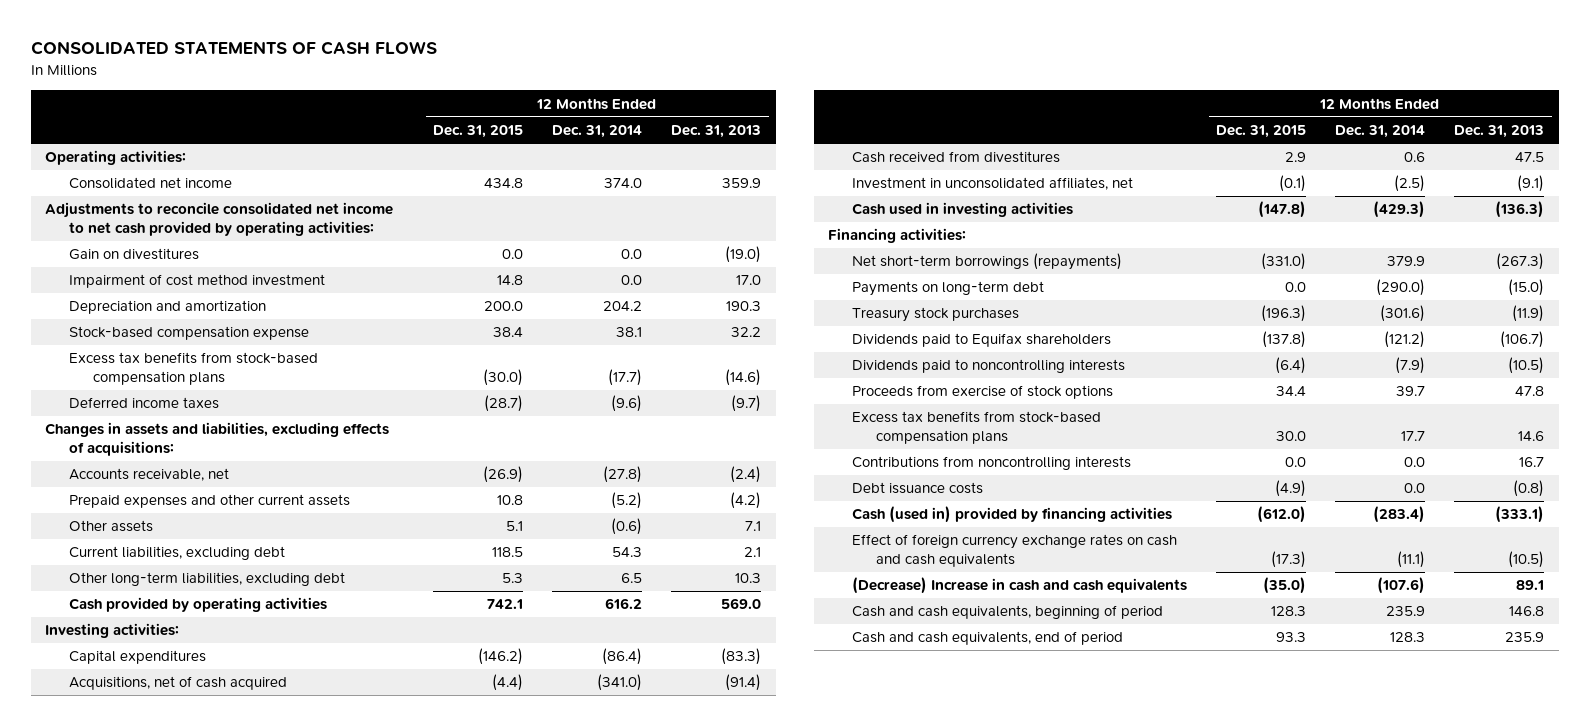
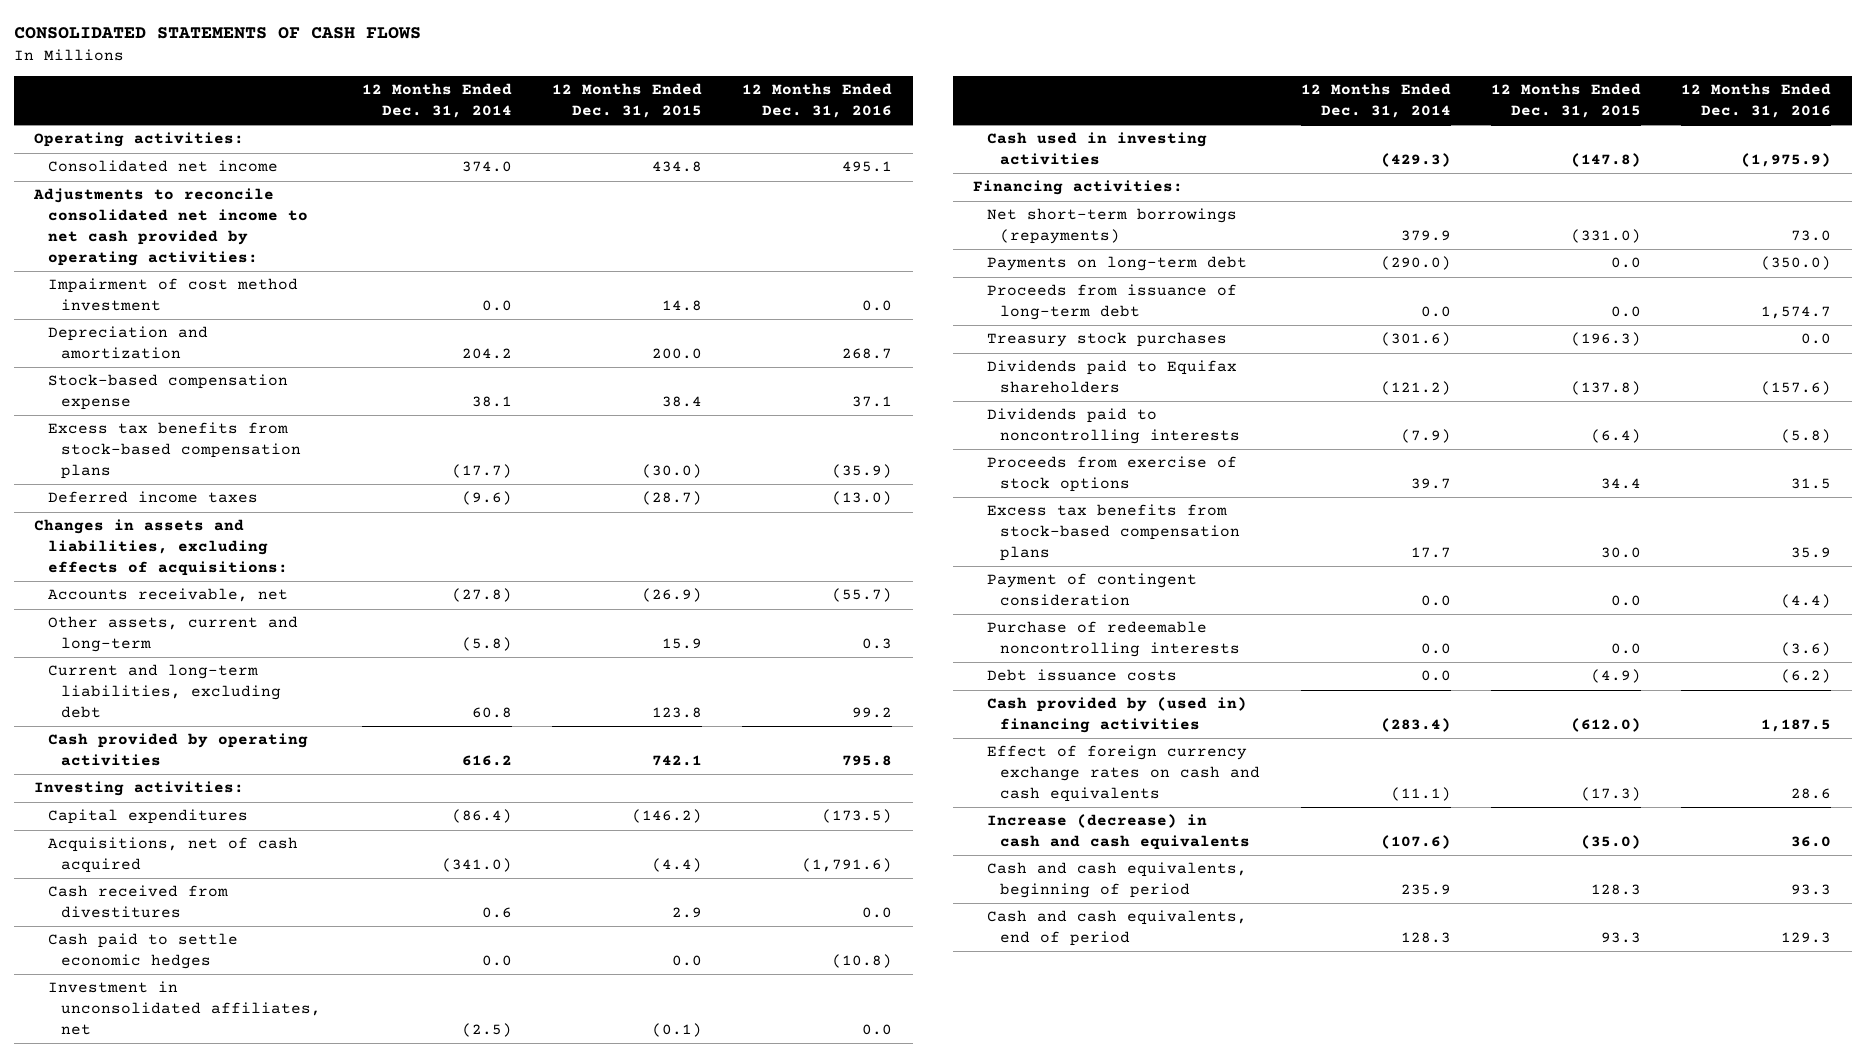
- | 12 Months Ended Dec. 31, 2015 | 12 Months Ended Dec. 31, 2014 | 12 Months Ended Dec. 31, 2013
+ | 12 Months Ended Dec. 31, 2014 | 12 Months Ended Dec. 31, 2015 | 12 Months Ended Dec. 31, 2016
- Gain on divestitures | 0.0 | 0.0 | (19.0)
- Prepaid expenses and other current assets | 10.8 | (5.2) | (4.2)
- Other assets | 5.1 | (0.6) | 7.1
- Current liabilities, excluding debt | 118.5 | 54.3 | 2.1
- Other long-term liabilities, excluding debt | 5.3 | 6.5 | 10.3
+ Other assets, current and long-term | (5.8) | 15.9 | 0.3
+ Current and long-term liabilities, excluding debt | 60.8 | 123.8 | 99.2
+ Cash paid to settle economic hedges | 0.0 | 0.0 | (10.8)
+ Proceeds from issuance of long-term debt | 0.0 | 0.0 | 1,574.7
- Contributions from noncontrolling interests | 0.0 | 0.0 | 16.7
+ Payment of contingent consideration | 0.0 | 0.0 | (4.4)
+ Purchase of redeemable noncontrolling interests | 0.0 | 0.0 | (3.6)
- Cash (used in) provided by financing activities | (612.0) | (283.4) | (333.1)
+ Cash provided by (used in) financing activities | (283.4) | (612.0) | 1,187.5
- (Decrease) Increase in cash and cash equivalents | (35.0) | (107.6) | 89.1
+ Increase (decrease) in cash and cash equivalents | (107.6) | (35.0) | 36.0

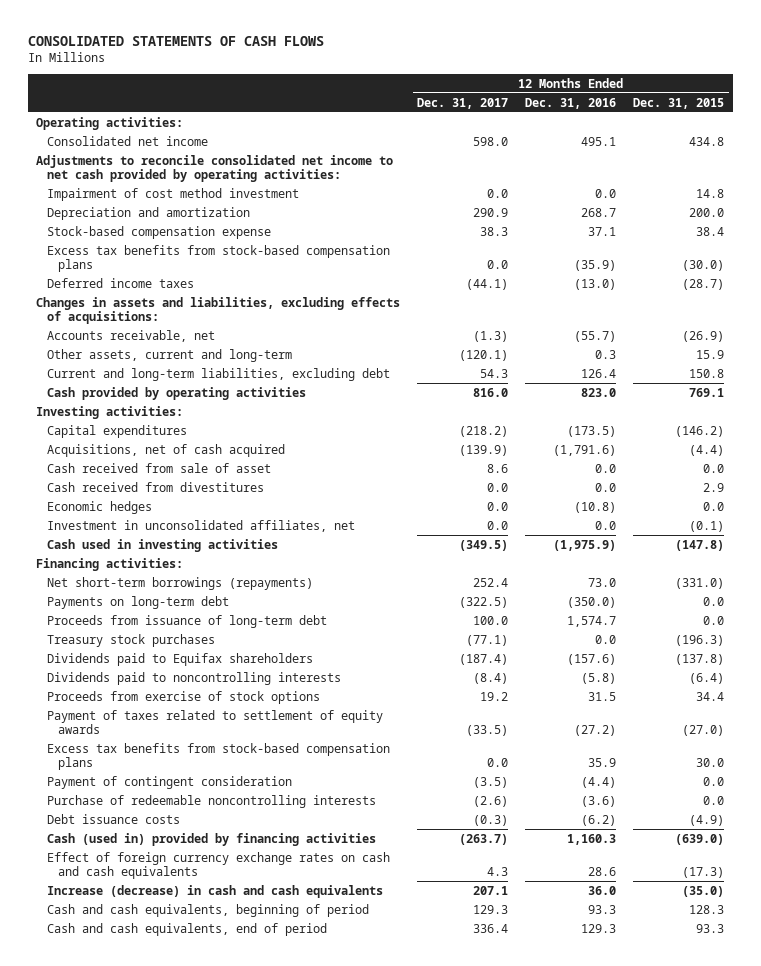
- | 12 Months Ended Dec. 31, 2014 | 12 Months Ended Dec. 31, 2015 | 12 Months Ended Dec. 31, 2016
+ | 12 Months Ended Dec. 31, 2017 | 12 Months Ended Dec. 31, 2016 | 12 Months Ended Dec. 31, 2015
- Current and long-term liabilities, excluding debt | 60.8 | 123.8 | 99.2
- Cash provided by operating activities | 616.2 | 742.1 | 795.8
+ Current and long-term liabilities, excluding debt | 54.3 | 126.4 | 150.8
+ Cash provided by operating activities | 816.0 | 823.0 | 769.1
+ Cash received from sale of asset | 8.6 | 0.0 | 0.0
- Cash paid to settle economic hedges | 0.0 | 0.0 | (10.8)
+ Economic hedges | 0.0 | (10.8) | 0.0
+ Payment of taxes related to settlement of equity awards | (33.5) | (27.2) | (27.0)
- Cash provided by (used in) financing activities | (283.4) | (612.0) | 1,187.5
+ Cash (used in) provided by financing activities | (263.7) | 1,160.3 | (639.0)

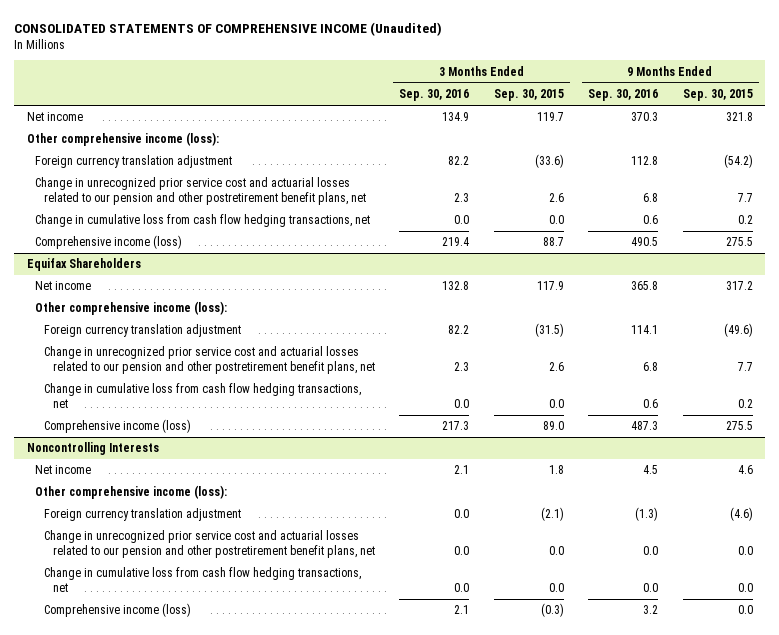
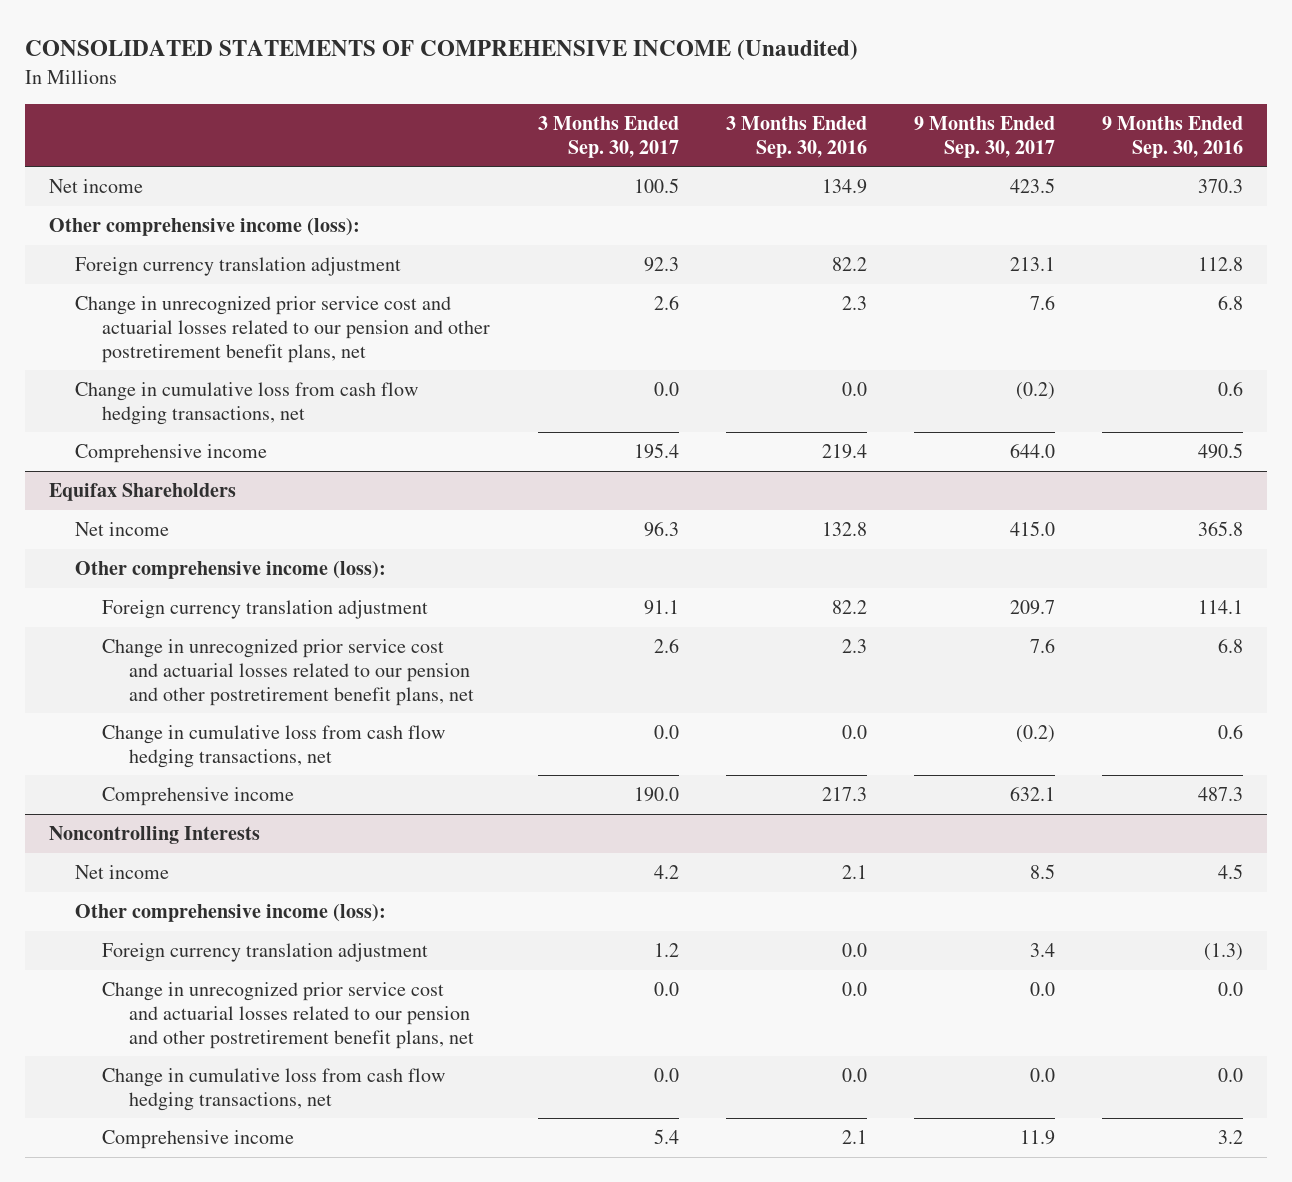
- | 3 Months Ended Sep. 30, 2016 | 3 Months Ended Sep. 30, 2015 | 9 Months Ended Sep. 30, 2016 | 9 Months Ended Sep. 30, 2015
+ | 3 Months Ended Sep. 30, 2017 | 3 Months Ended Sep. 30, 2016 | 9 Months Ended Sep. 30, 2017 | 9 Months Ended Sep. 30, 2016
- Comprehensive income (loss) | 219.4 | 88.7 | 490.5 | 275.5
+ Comprehensive income | 195.4 | 219.4 | 644.0 | 490.5
@ Equifax Shareholders
- Comprehensive income (loss) | 217.3 | 89.0 | 487.3 | 275.5
+ Comprehensive income | 190.0 | 217.3 | 632.1 | 487.3
@ Noncontrolling Interests
- Comprehensive income (loss) | 2.1 | (0.3) | 3.2 | 0.0
+ Comprehensive income | 5.4 | 2.1 | 11.9 | 3.2

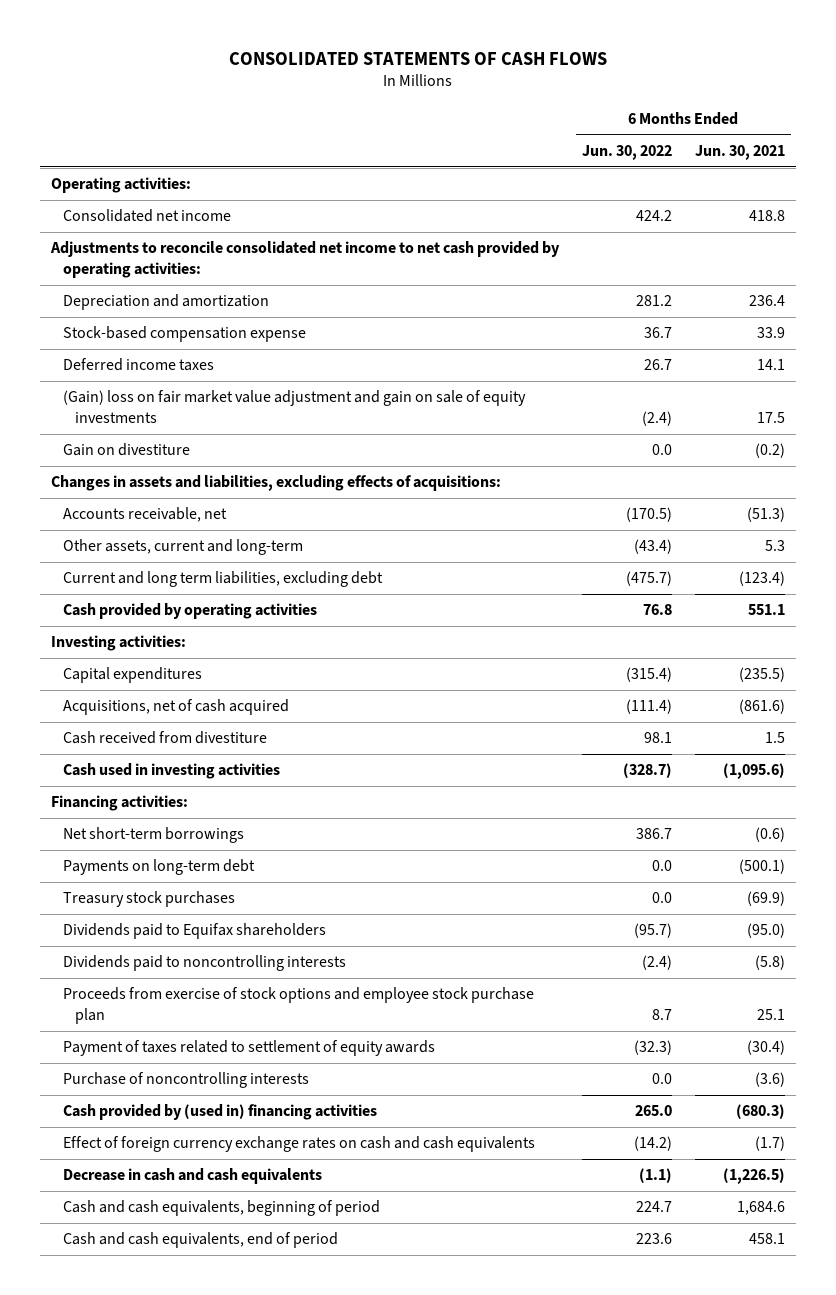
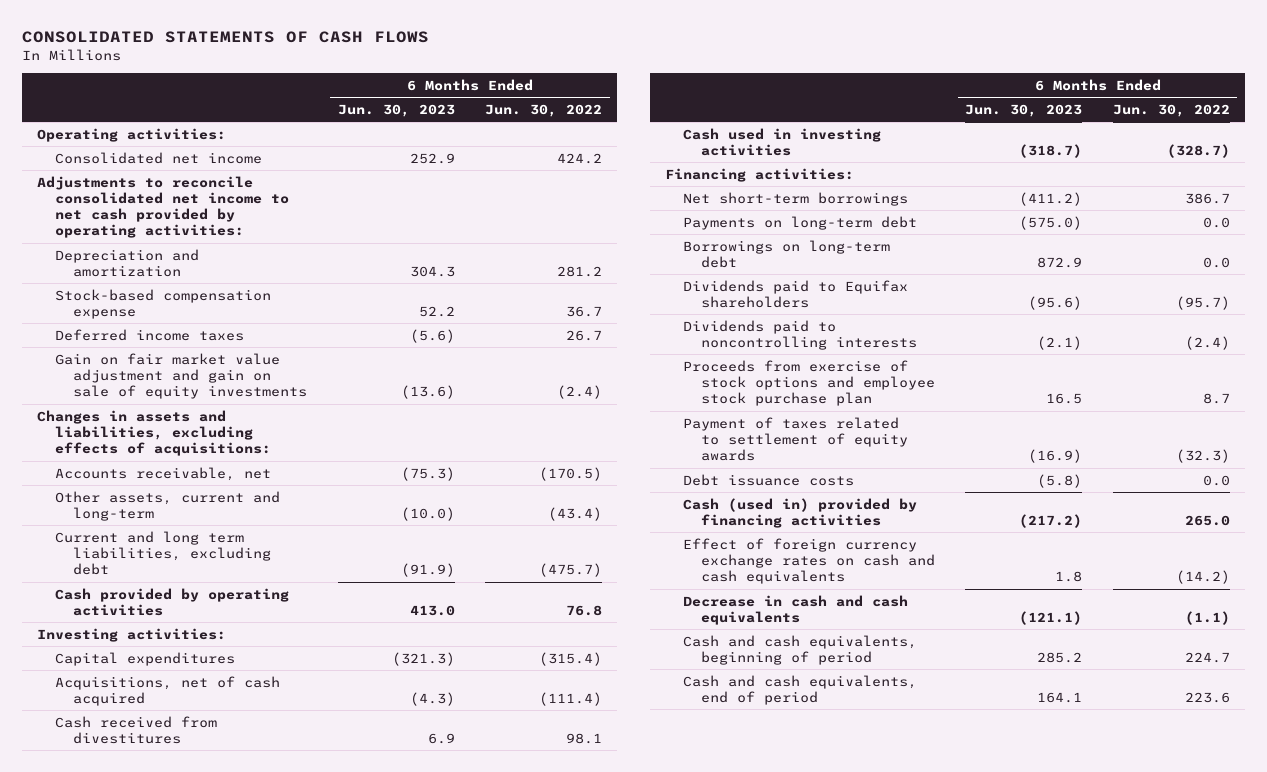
- | 6 Months Ended Jun. 30, 2022 | 6 Months Ended Jun. 30, 2021
+ | 6 Months Ended Jun. 30, 2023 | 6 Months Ended Jun. 30, 2022
- (Gain) loss on fair market value adjustment and gain on sale of equity investments | (2.4) | 17.5
- Gain on divestiture | 0.0 | (0.2)
+ Gain on fair market value adjustment and gain on sale of equity investments | (13.6) | (2.4)
- Cash received from divestiture | 98.1 | 1.5
+ Cash received from divestitures | 6.9 | 98.1
- Treasury stock purchases | 0.0 | (69.9)
+ Borrowings on long-term debt | 872.9 | 0.0
- Purchase of noncontrolling interests | 0.0 | (3.6)
- Cash provided by (used in) financing activities | 265.0 | (680.3)
+ Debt issuance costs | (5.8) | 0.0
+ Cash (used in) provided by financing activities | (217.2) | 265.0

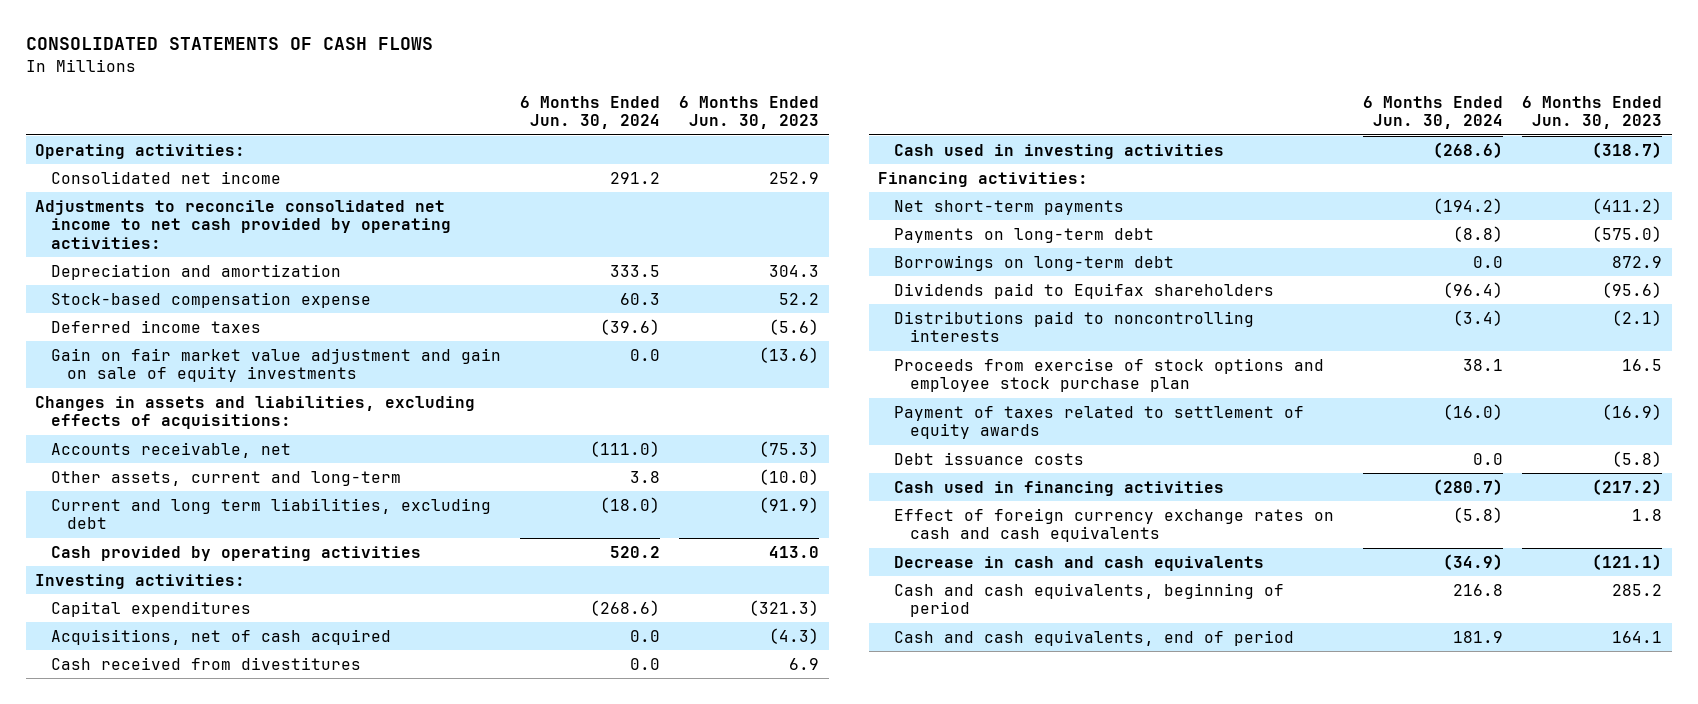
- | 6 Months Ended Jun. 30, 2023 | 6 Months Ended Jun. 30, 2022
+ | 6 Months Ended Jun. 30, 2024 | 6 Months Ended Jun. 30, 2023
- Net short-term borrowings | (411.2) | 386.7
+ Net short-term payments | (194.2) | (411.2)
- Dividends paid to noncontrolling interests | (2.1) | (2.4)
+ Distributions paid to noncontrolling interests | (3.4) | (2.1)
- Cash (used in) provided by financing activities | (217.2) | 265.0
+ Cash used in financing activities | (280.7) | (217.2)

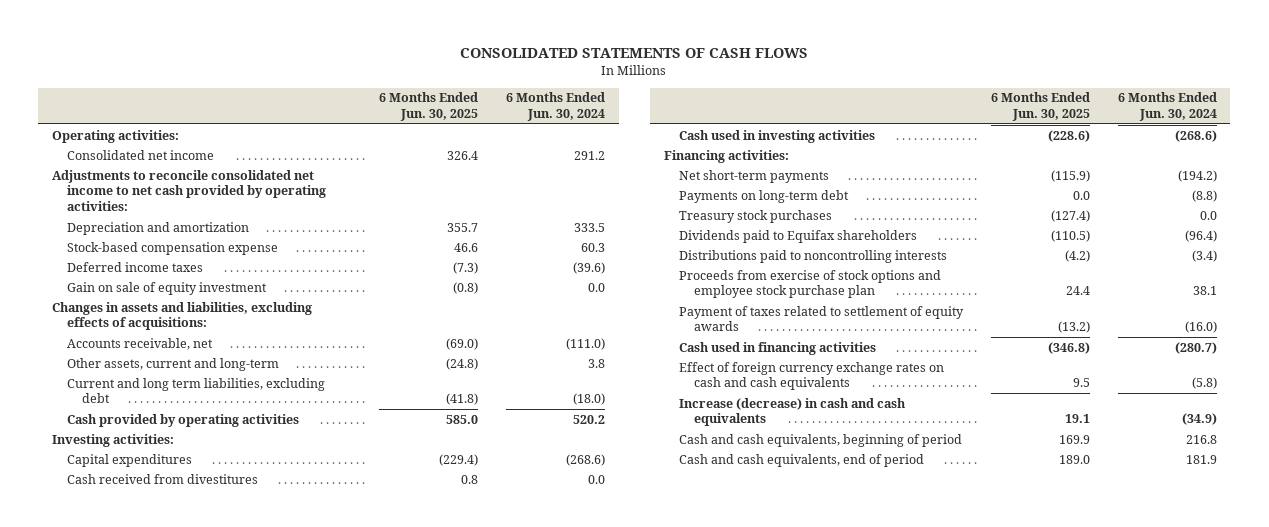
- | 6 Months Ended Jun. 30, 2024 | 6 Months Ended Jun. 30, 2023
+ | 6 Months Ended Jun. 30, 2025 | 6 Months Ended Jun. 30, 2024
- Gain on fair market value adjustment and gain on sale of equity investments | 0.0 | (13.6)
+ Gain on sale of equity investment | (0.8) | 0.0
- Acquisitions, net of cash acquired | 0.0 | (4.3)
- Borrowings on long-term debt | 0.0 | 872.9
+ Treasury stock purchases | (127.4) | 0.0
- Debt issuance costs | 0.0 | (5.8)
- Decrease in cash and cash equivalents | (34.9) | (121.1)
+ Increase (decrease) in cash and cash equivalents | 19.1 | (34.9)

